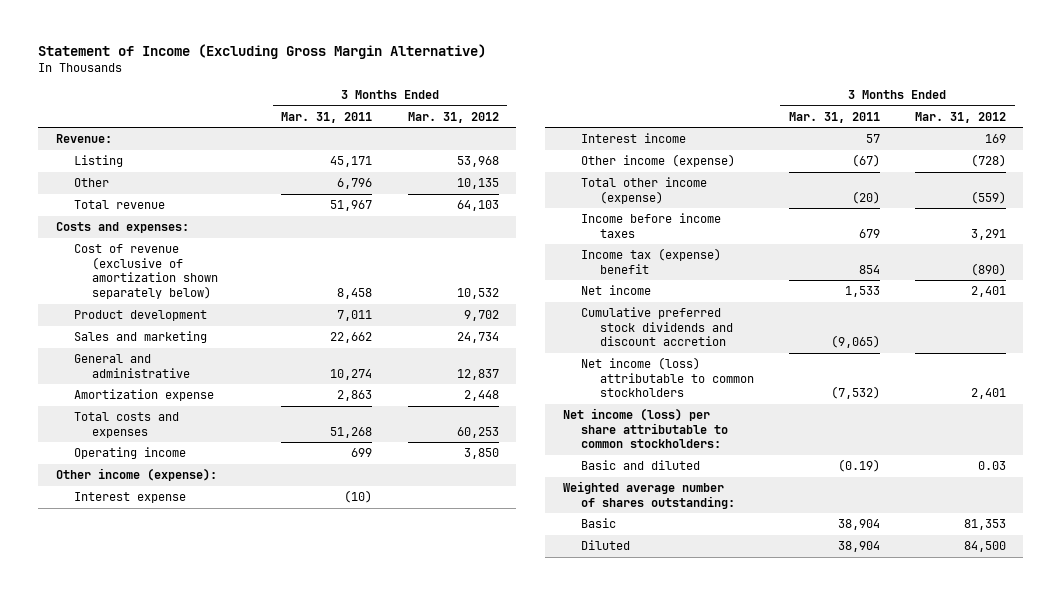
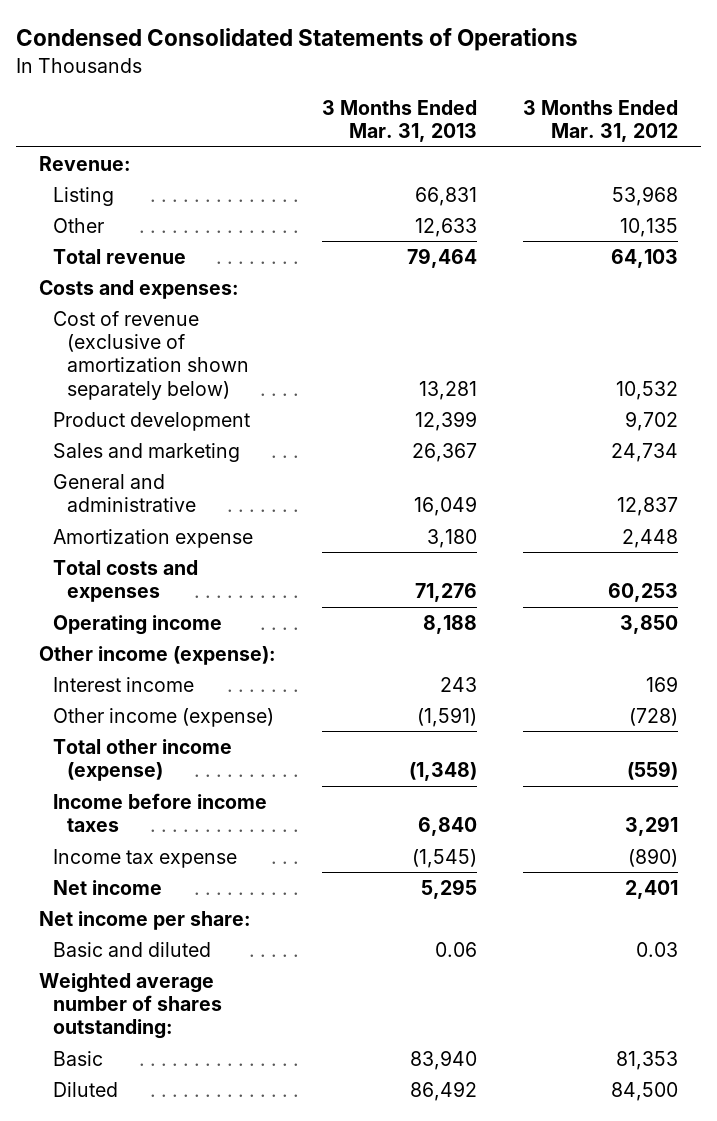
- Statement of Income (Excluding Gross Margin Alternative)
+ Condensed Consolidated Statements of Operations
- | 3 Months Ended Mar. 31, 2011 | 3 Months Ended Mar. 31, 2012
+ | 3 Months Ended Mar. 31, 2013 | 3 Months Ended Mar. 31, 2012
- Interest expense | (10) |
- Income tax (expense) benefit | 854 | (890)
+ Income tax expense | (1,545) | (890)
- Cumulative preferred stock dividends and discount accretion | (9,065) |
- Net income (loss) attributable to common stockholders | (7,532) | 2,401
- Net income (loss) per share attributable to common stockholders:
+ Net income per share:

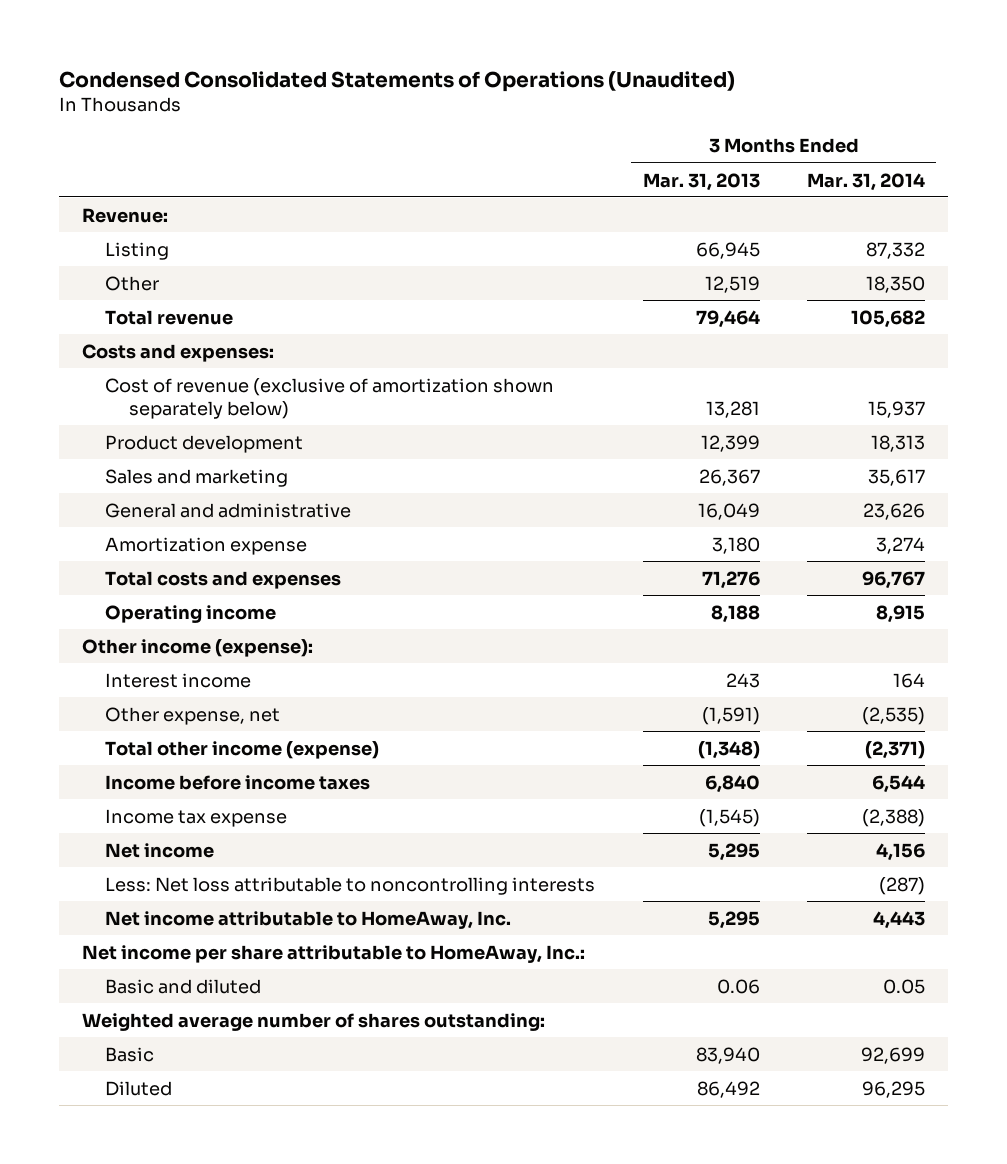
- Condensed Consolidated Statements of Operations
+ Condensed Consolidated Statements of Operations (Unaudited)
- | 3 Months Ended Mar. 31, 2013 | 3 Months Ended Mar. 31, 2012
+ | 3 Months Ended Mar. 31, 2013 | 3 Months Ended Mar. 31, 2014
- Listing | 66,831 | 53,968
- Other | 12,633 | 10,135
+ Listing | 66,945 | 87,332
+ Other | 12,519 | 18,350
- Other income (expense) | (1,591) | (728)
+ Other expense, net | (1,591) | (2,535)
- Net income per share:
+ Less: Net loss attributable to noncontrolling interests | | (287)
+ Net income attributable to HomeAway, Inc. | 5,295 | 4,443
+ Net income per share attributable to HomeAway, Inc.:

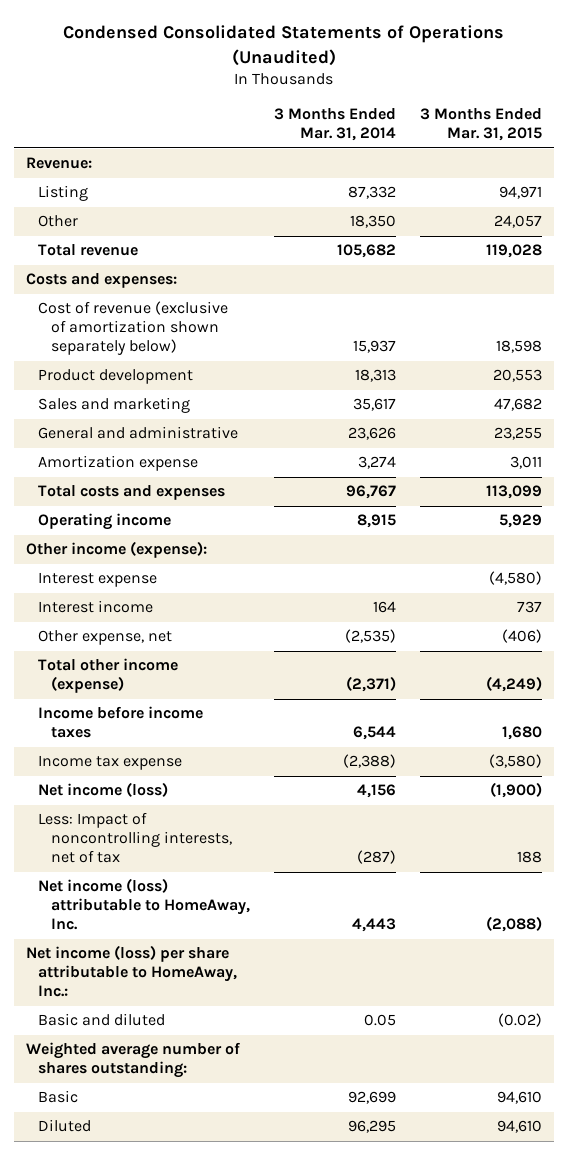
- | 3 Months Ended Mar. 31, 2013 | 3 Months Ended Mar. 31, 2014
+ | 3 Months Ended Mar. 31, 2014 | 3 Months Ended Mar. 31, 2015
+ Interest expense | | (4,580)
- Net income | 5,295 | 4,156
- Less: Net loss attributable to noncontrolling interests | | (287)
- Net income attributable to HomeAway, Inc. | 5,295 | 4,443
- Net income per share attributable to HomeAway, Inc.:
+ Net income (loss) | 4,156 | (1,900)
+ Less: Impact of noncontrolling interests, net of tax | (287) | 188
+ Net income (loss) attributable to HomeAway, Inc. | 4,443 | (2,088)
+ Net income (loss) per share attributable to HomeAway, Inc.:

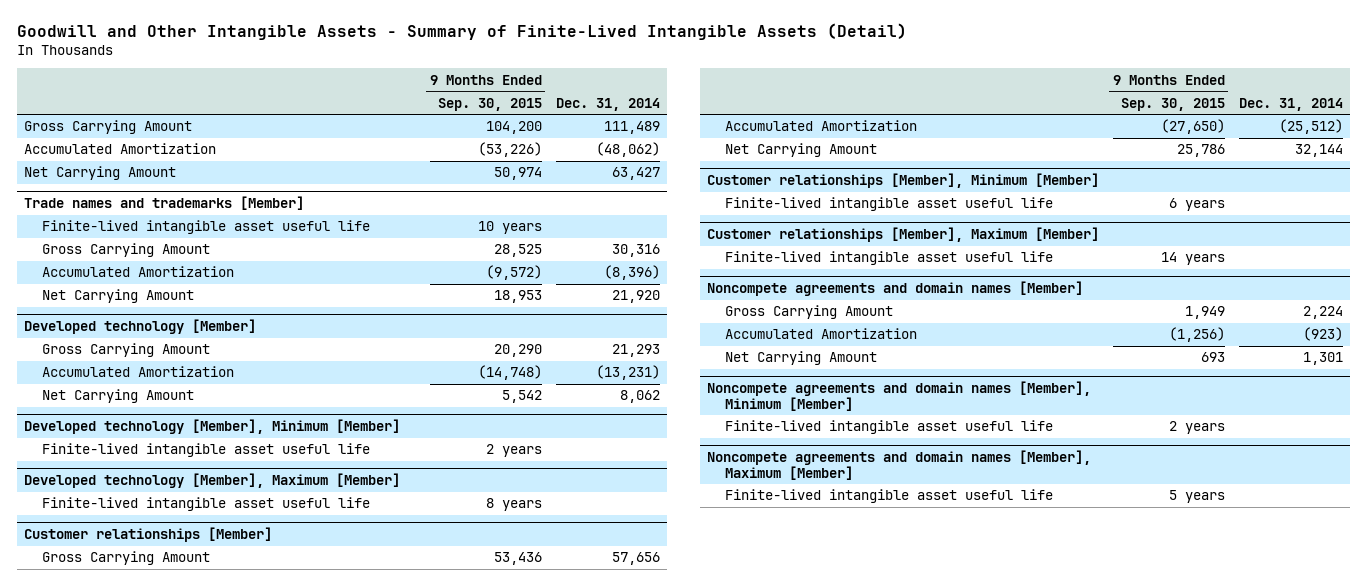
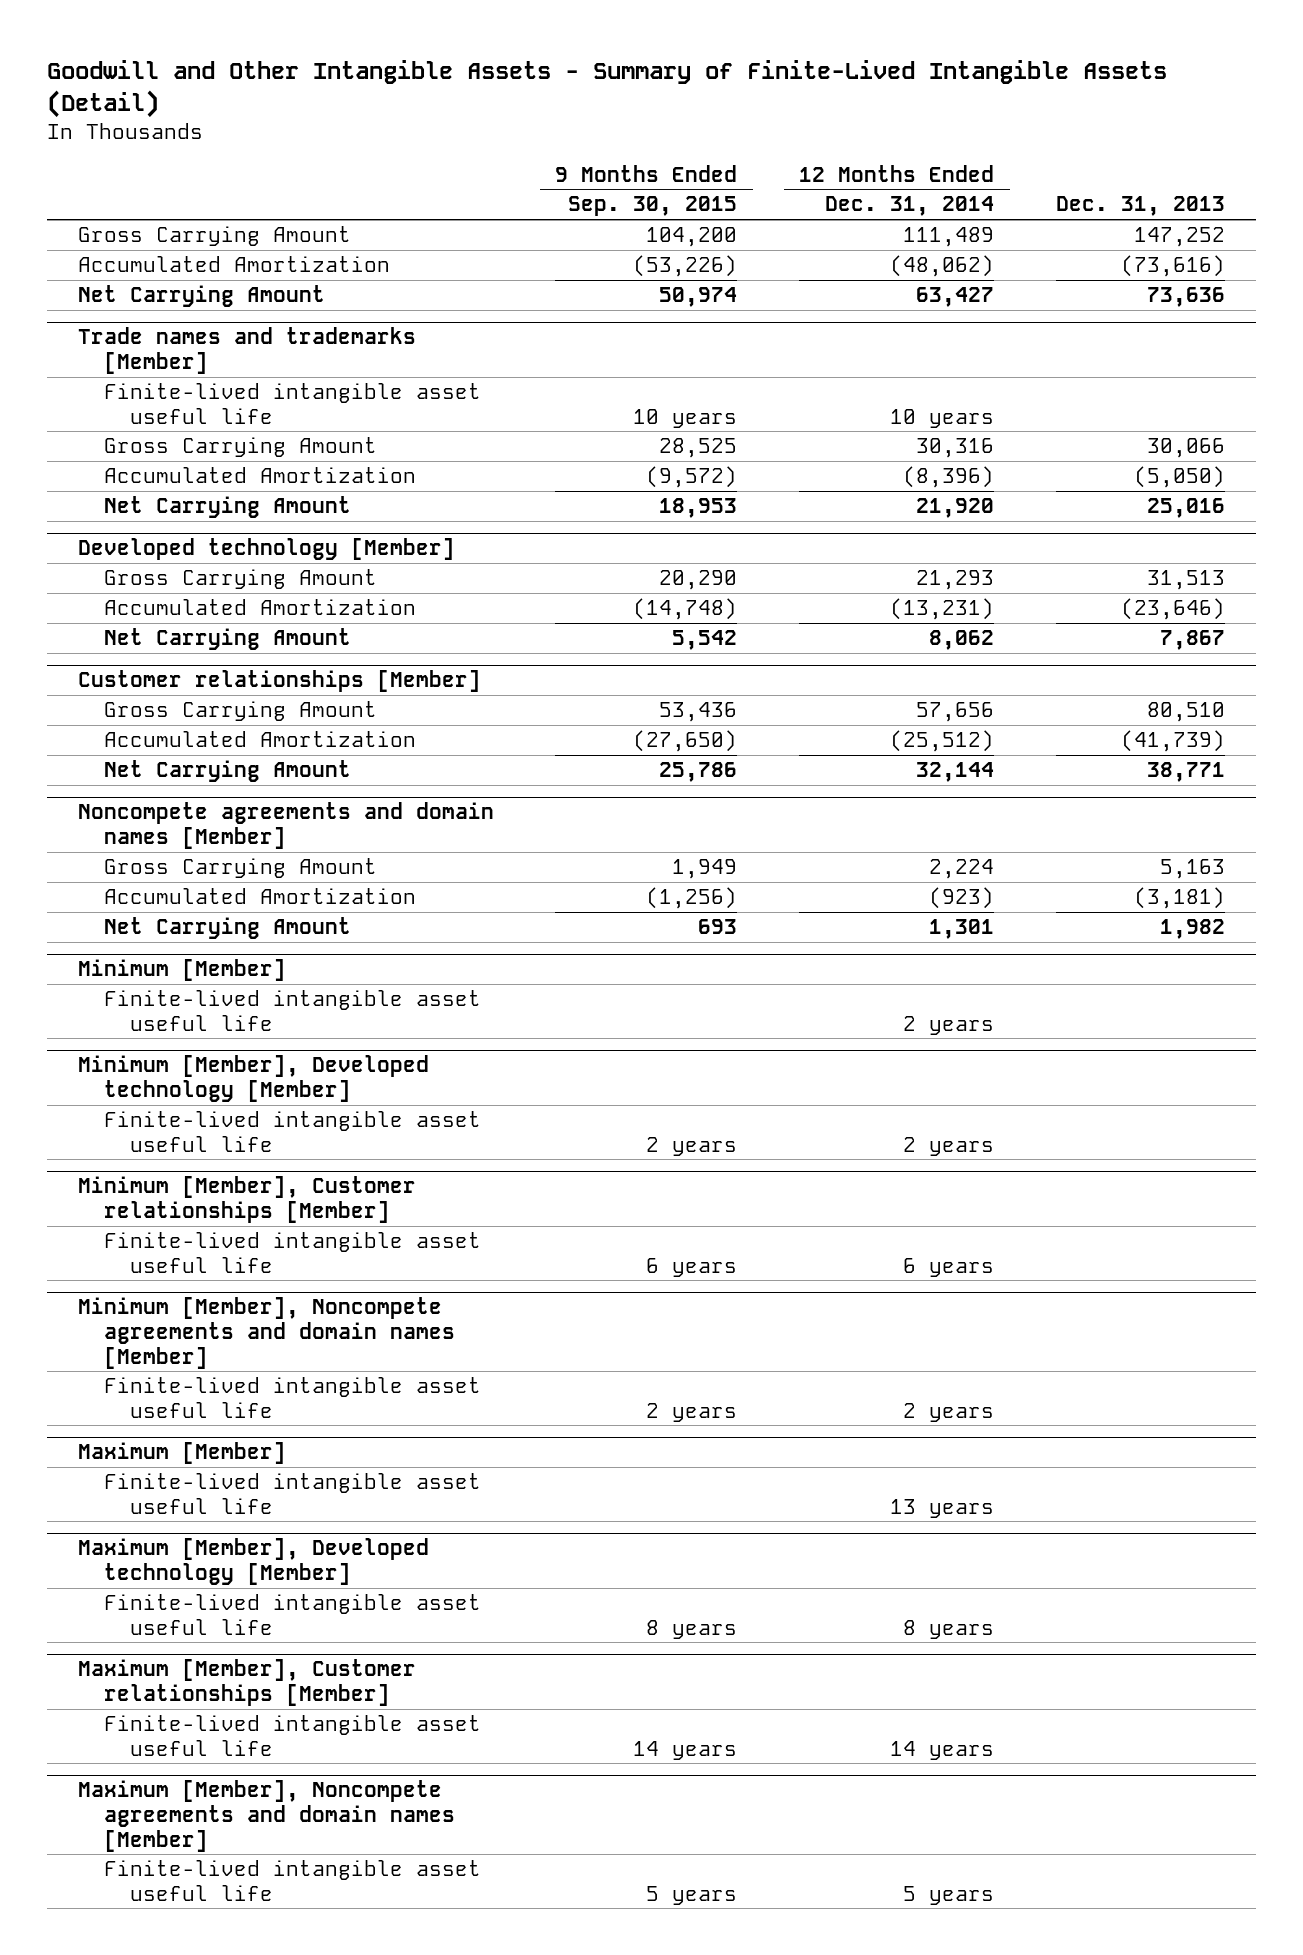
- | 9 Months Ended Sep. 30, 2015 | Dec. 31, 2014
+ | 9 Months Ended Sep. 30, 2015 | 12 Months Ended Dec. 31, 2014 | Dec. 31, 2013
- Developed technology [Member], Minimum [Member]
- Finite-lived intangible asset useful life | 2 years |
- Developed technology [Member], Maximum [Member]
- Finite-lived intangible asset useful life | 8 years |
- Customer relationships [Member], Minimum [Member]
- Finite-lived intangible asset useful life | 6 years |
- Customer relationships [Member], Maximum [Member]
- Finite-lived intangible asset useful life | 14 years |
- Noncompete agreements and domain names [Member], Minimum [Member]
+ Minimum [Member]
+ Finite-lived intangible asset useful life | | 2 years |
+ Minimum [Member], Developed technology [Member]
- Noncompete agreements and domain names [Member], Maximum [Member]
+ Minimum [Member], Customer relationships [Member]
+ Finite-lived intangible asset useful life | 6 years | 6 years |
+ Minimum [Member], Noncompete agreements and domain names [Member]
+ Finite-lived intangible asset useful life | 2 years | 2 years |
+ Maximum [Member]
+ Finite-lived intangible asset useful life | | 13 years |
+ Maximum [Member], Developed technology [Member]
+ Finite-lived intangible asset useful life | 8 years | 8 years |
+ Maximum [Member], Customer relationships [Member]
+ Finite-lived intangible asset useful life | 14 years | 14 years |
+ Maximum [Member], Noncompete agreements and domain names [Member]

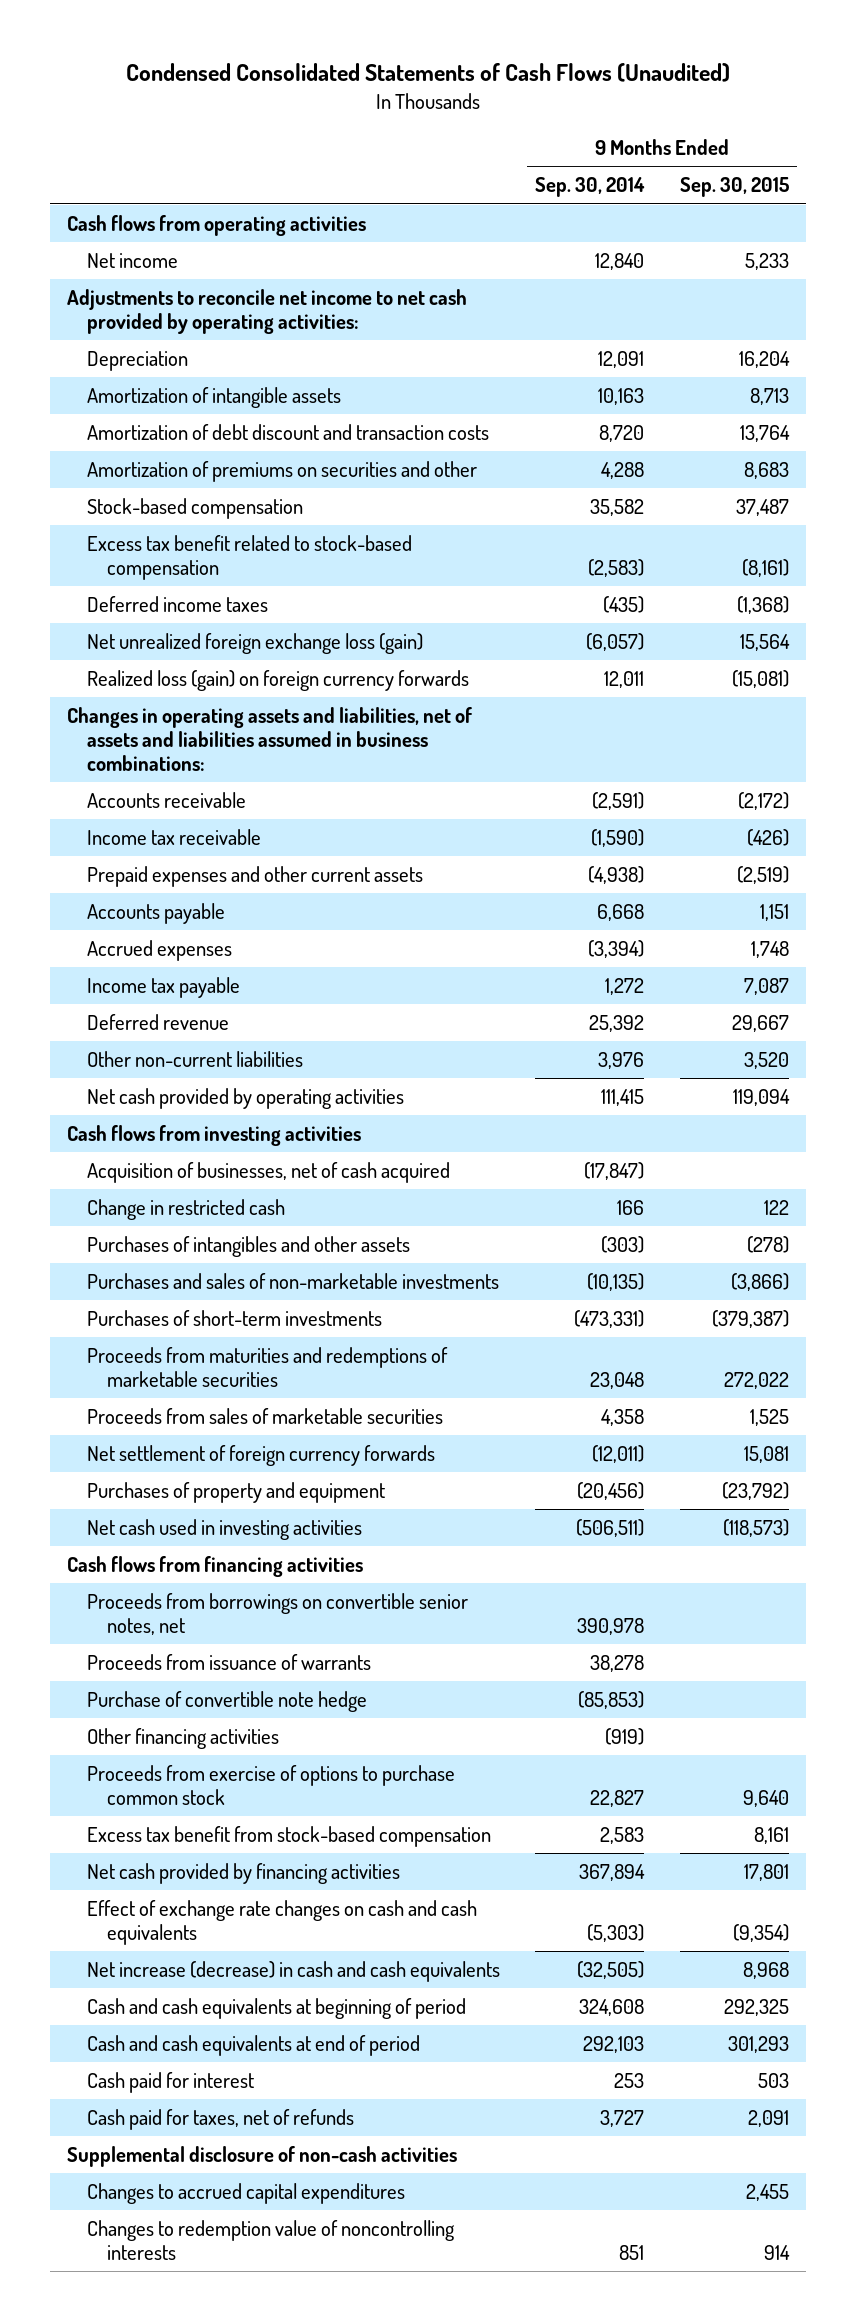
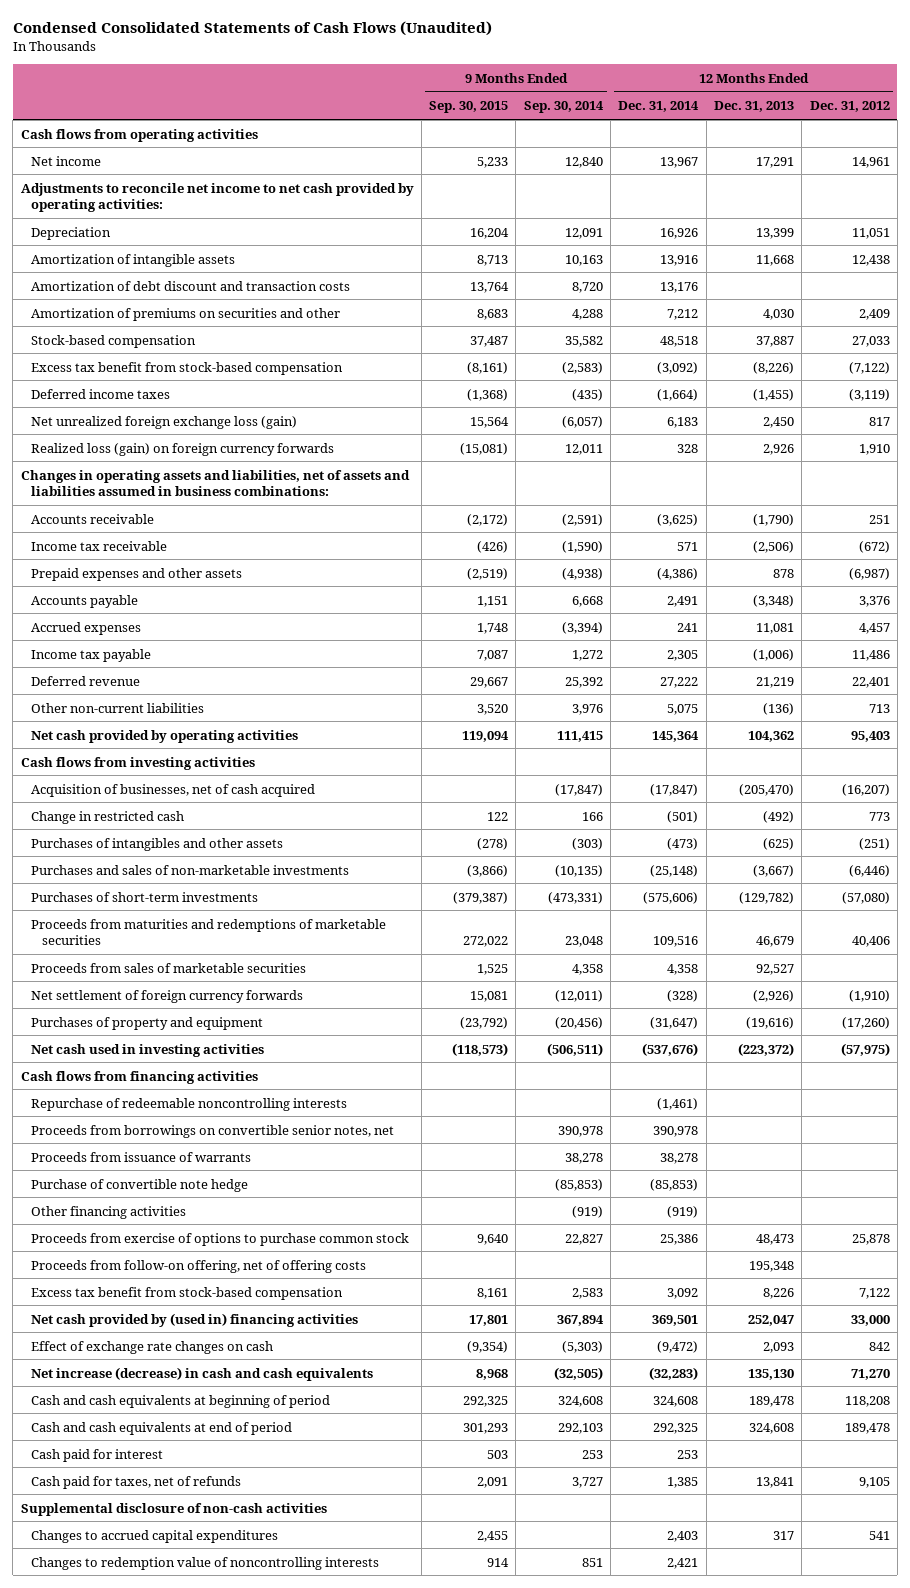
- | 9 Months Ended Sep. 30, 2014 | 9 Months Ended Sep. 30, 2015
+ | 9 Months Ended Sep. 30, 2015 | 9 Months Ended Sep. 30, 2014 | 12 Months Ended Dec. 31, 2014 | 12 Months Ended Dec. 31, 2013 | 12 Months Ended Dec. 31, 2012
- Excess tax benefit related to stock-based compensation | (2,583) | (8,161)
+ Excess tax benefit from stock-based compensation | (8,161) | (2,583) | (3,092) | (8,226) | (7,122)
- Prepaid expenses and other current assets | (4,938) | (2,519)
+ Prepaid expenses and other assets | (2,519) | (4,938) | (4,386) | 878 | (6,987)
+ Repurchase of redeemable noncontrolling interests | | | (1,461) | |
+ Proceeds from follow-on offering, net of offering costs | | | | 195,348 |
- Net cash provided by financing activities | 367,894 | 17,801
- Effect of exchange rate changes on cash and cash equivalents | (5,303) | (9,354)
+ Net cash provided by (used in) financing activities | 17,801 | 367,894 | 369,501 | 252,047 | 33,000
+ Effect of exchange rate changes on cash | (9,354) | (5,303) | (9,472) | 2,093 | 842

